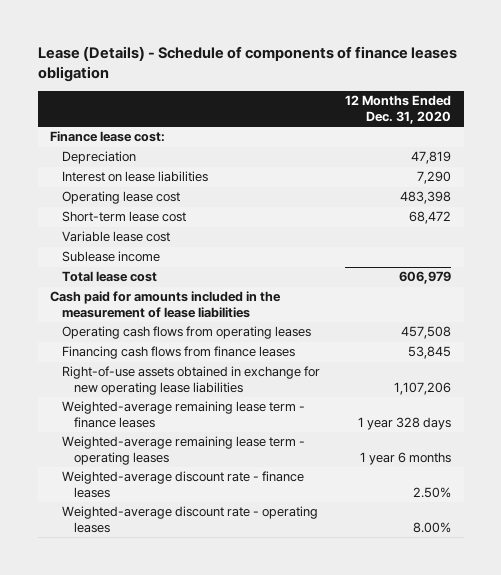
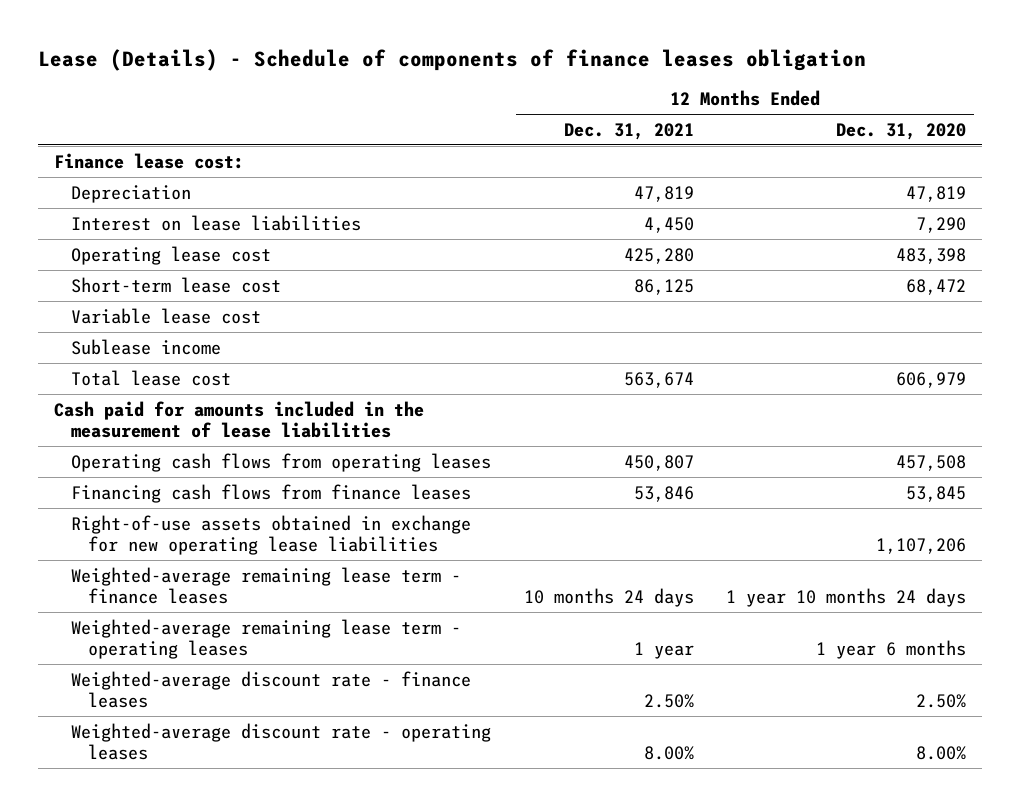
- | 12 Months Ended Dec. 31, 2020
+ | 12 Months Ended Dec. 31, 2021 | 12 Months Ended Dec. 31, 2020
- Weighted-average remaining lease term - finance leases | 1 year 328 days
+ Weighted-average remaining lease term - finance leases | 10 months 24 days | 1 year 10 months 24 days

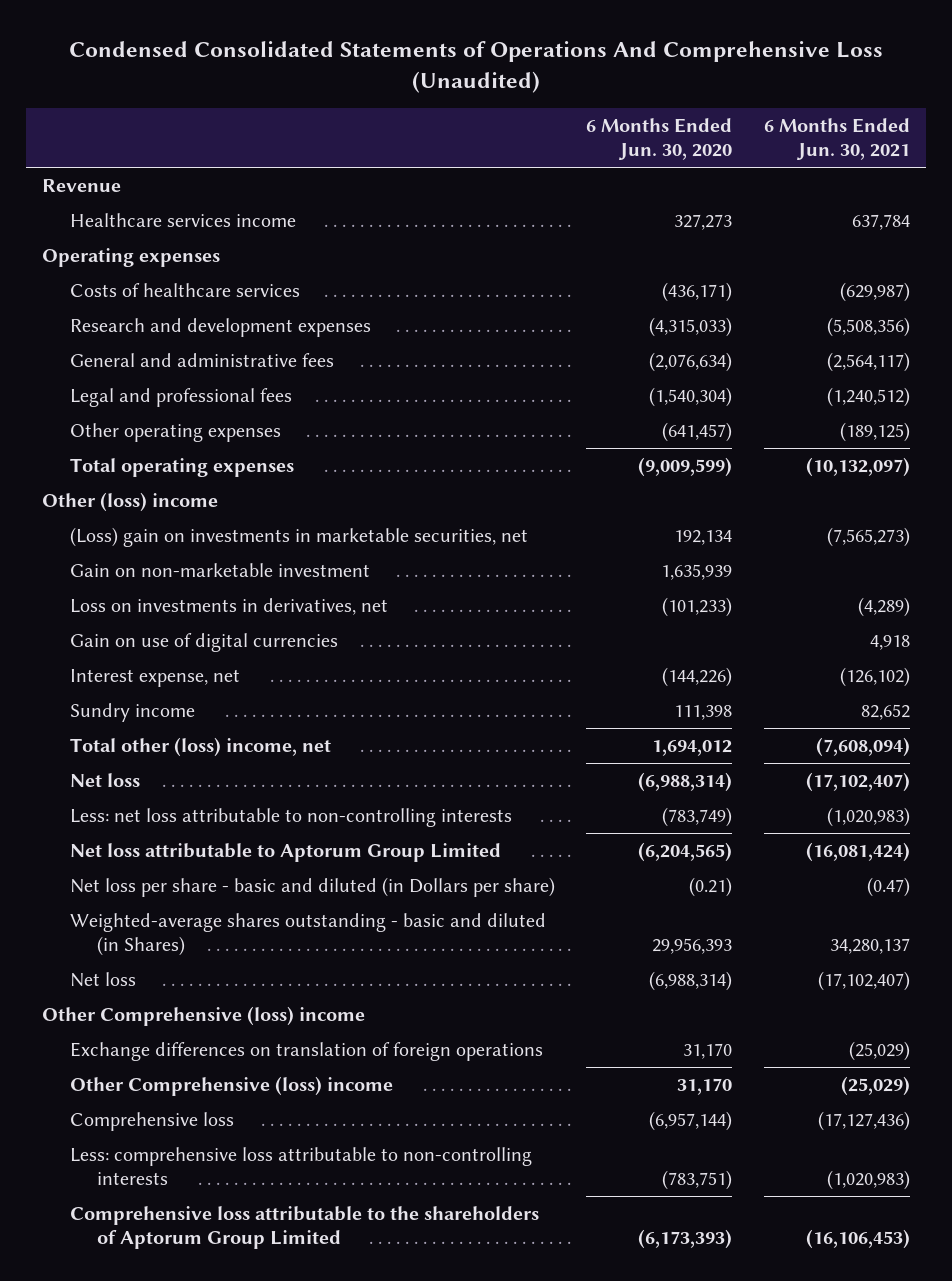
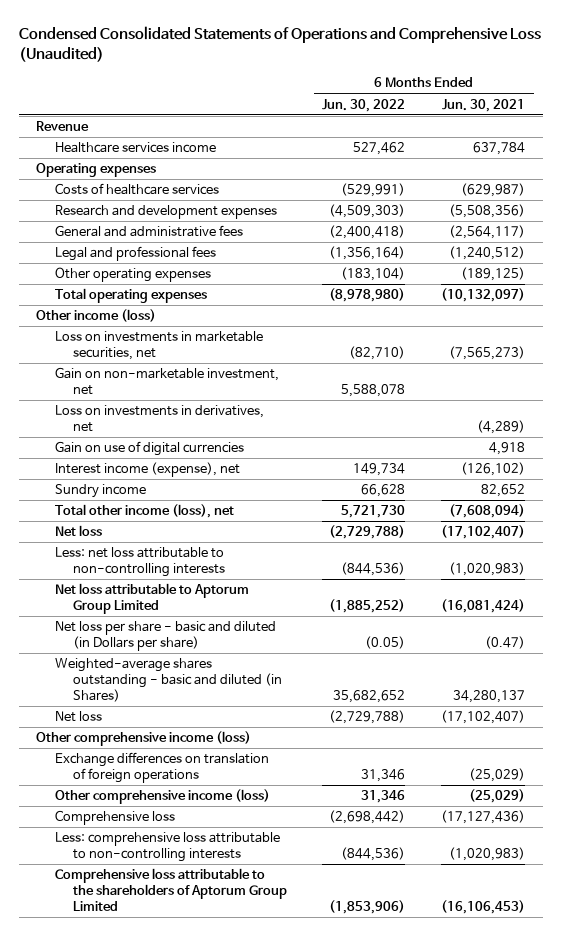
- Condensed Consolidated Statements of Operations And Comprehensive Loss (Unaudited)
+ Condensed Consolidated Statements of Operations and Comprehensive Loss (Unaudited)
- | 6 Months Ended Jun. 30, 2020 | 6 Months Ended Jun. 30, 2021
+ | 6 Months Ended Jun. 30, 2022 | 6 Months Ended Jun. 30, 2021
- Other (loss) income
- (Loss) gain on investments in marketable securities, net | 192,134 | (7,565,273)
- Gain on non-marketable investment | 1,635,939 |
+ Other income (loss)
+ Loss on investments in marketable securities, net | (82,710) | (7,565,273)
+ Gain on non-marketable investment, net | 5,588,078 |
- Interest expense, net | (144,226) | (126,102)
+ Interest income (expense), net | 149,734 | (126,102)
- Total other (loss) income, net | 1,694,012 | (7,608,094)
+ Total other income (loss), net | 5,721,730 | (7,608,094)
- Other Comprehensive (loss) income
+ Other comprehensive income (loss)
- Other Comprehensive (loss) income | 31,170 | (25,029)
+ Other comprehensive income (loss) | 31,346 | (25,029)

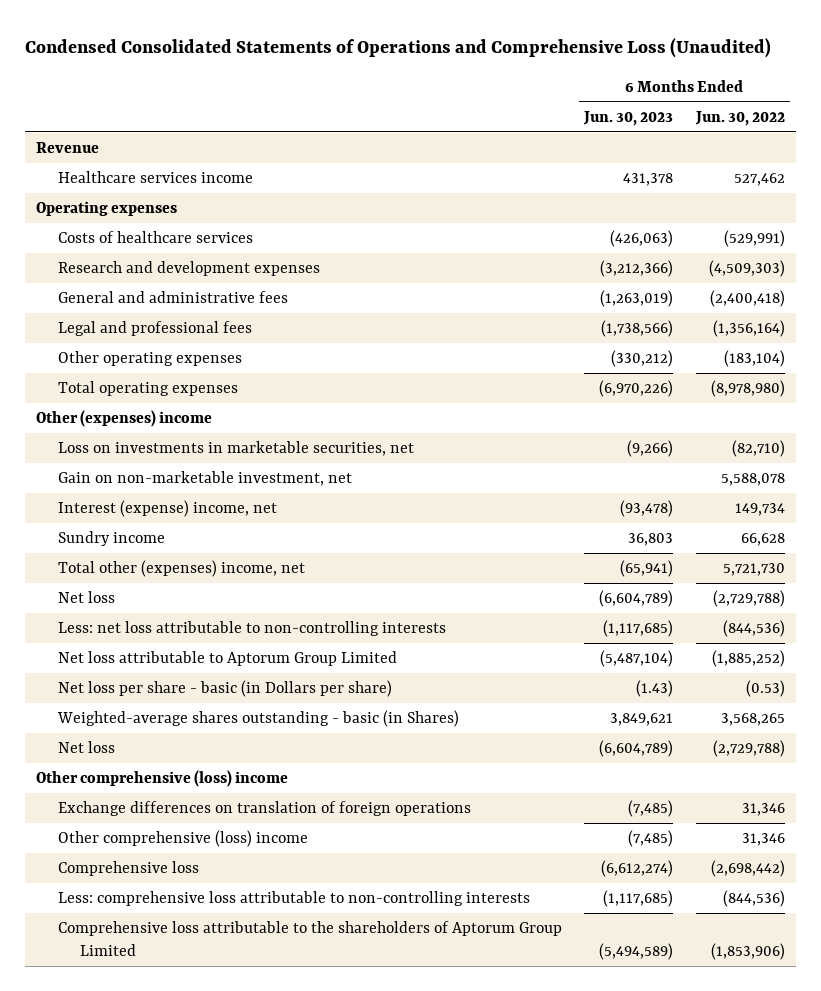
- | 6 Months Ended Jun. 30, 2022 | 6 Months Ended Jun. 30, 2021
+ | 6 Months Ended Jun. 30, 2023 | 6 Months Ended Jun. 30, 2022
- Other income (loss)
+ Other (expenses) income
- Loss on investments in derivatives, net | | (4,289)
- Gain on use of digital currencies | | 4,918
- Interest income (expense), net | 149,734 | (126,102)
+ Interest (expense) income, net | (93,478) | 149,734
- Total other income (loss), net | 5,721,730 | (7,608,094)
+ Total other (expenses) income, net | (65,941) | 5,721,730
- Net loss per share - basic and diluted (in Dollars per share) | (0.05) | (0.47)
- Weighted-average shares outstanding - basic and diluted (in Shares) | 35,682,652 | 34,280,137
+ Net loss per share - basic (in Dollars per share) | (1.43) | (0.53)
+ Weighted-average shares outstanding - basic (in Shares) | 3,849,621 | 3,568,265
- Other comprehensive income (loss)
+ Other comprehensive (loss) income
- Other comprehensive income (loss) | 31,346 | (25,029)
+ Other comprehensive (loss) income | (7,485) | 31,346

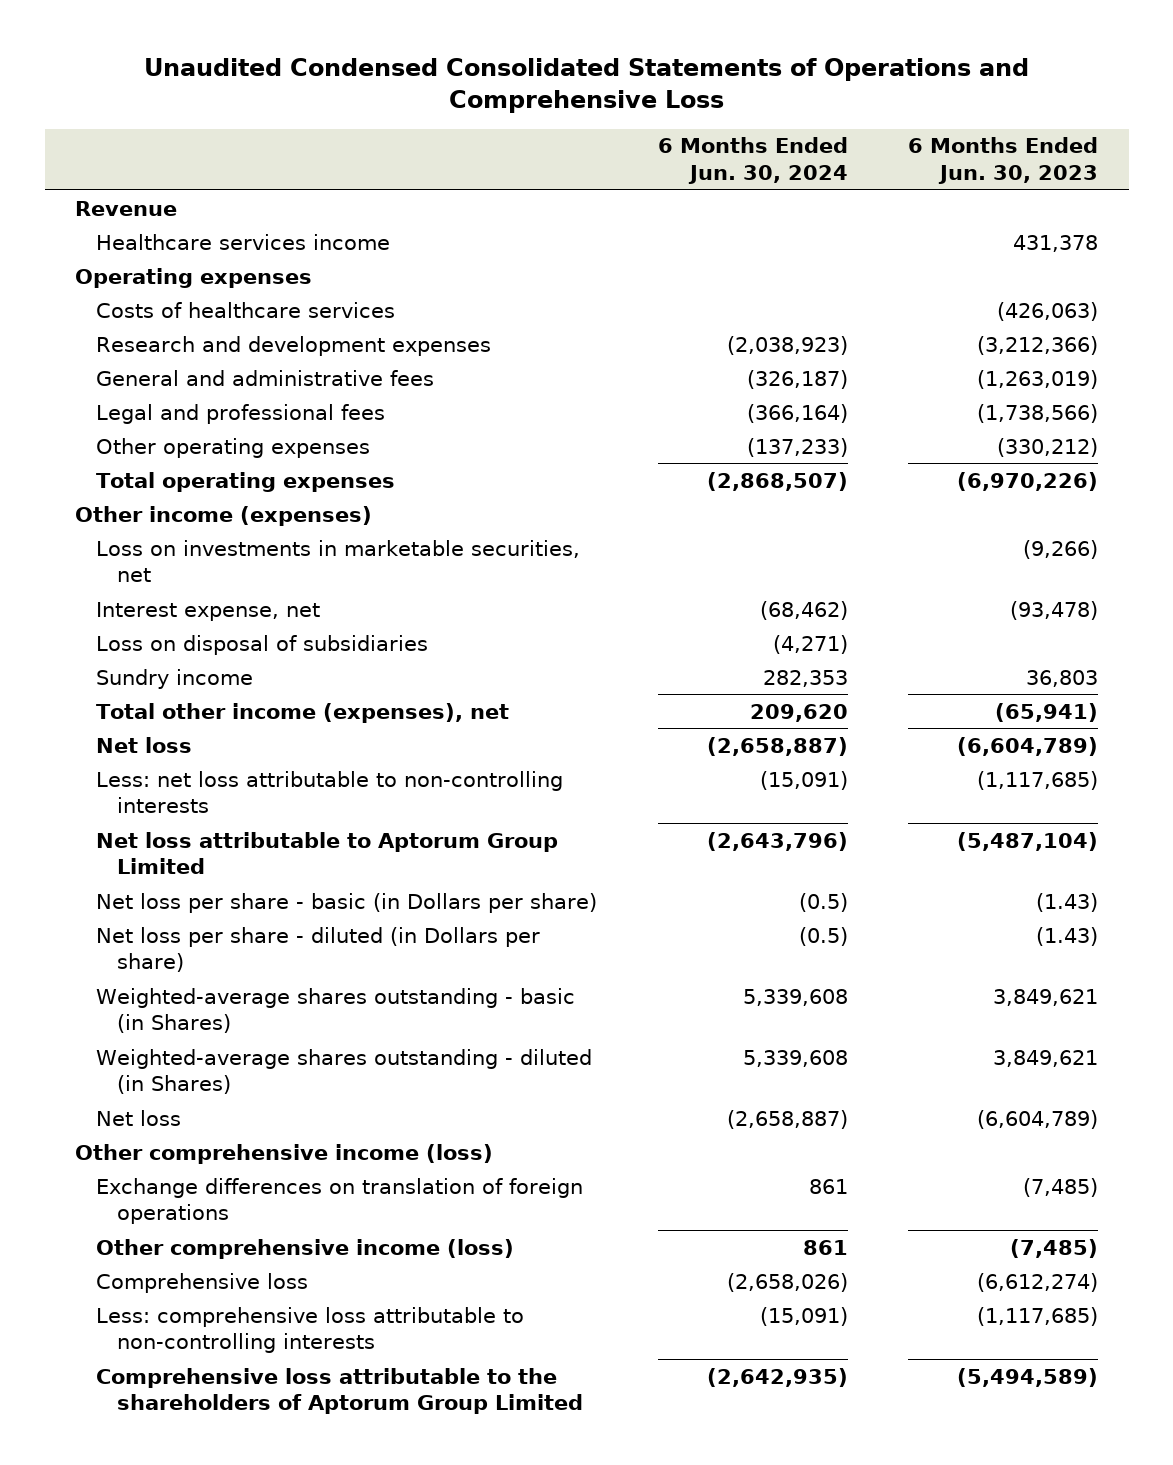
- Condensed Consolidated Statements of Operations and Comprehensive Loss (Unaudited)
+ Unaudited Condensed Consolidated Statements of Operations and Comprehensive Loss
- | 6 Months Ended Jun. 30, 2023 | 6 Months Ended Jun. 30, 2022
+ | 6 Months Ended Jun. 30, 2024 | 6 Months Ended Jun. 30, 2023
- Other (expenses) income
+ Other income (expenses)
- Gain on non-marketable investment, net | | 5,588,078
- Interest (expense) income, net | (93,478) | 149,734
+ Interest expense, net | (68,462) | (93,478)
+ Loss on disposal of subsidiaries | (4,271) |
- Total other (expenses) income, net | (65,941) | 5,721,730
+ Total other income (expenses), net | 209,620 | (65,941)
+ Net loss per share - diluted (in Dollars per share) | (0.5) | (1.43)
+ Weighted-average shares outstanding - diluted (in Shares) | 5,339,608 | 3,849,621
- Other comprehensive (loss) income
+ Other comprehensive income (loss)
- Other comprehensive (loss) income | (7,485) | 31,346
+ Other comprehensive income (loss) | 861 | (7,485)

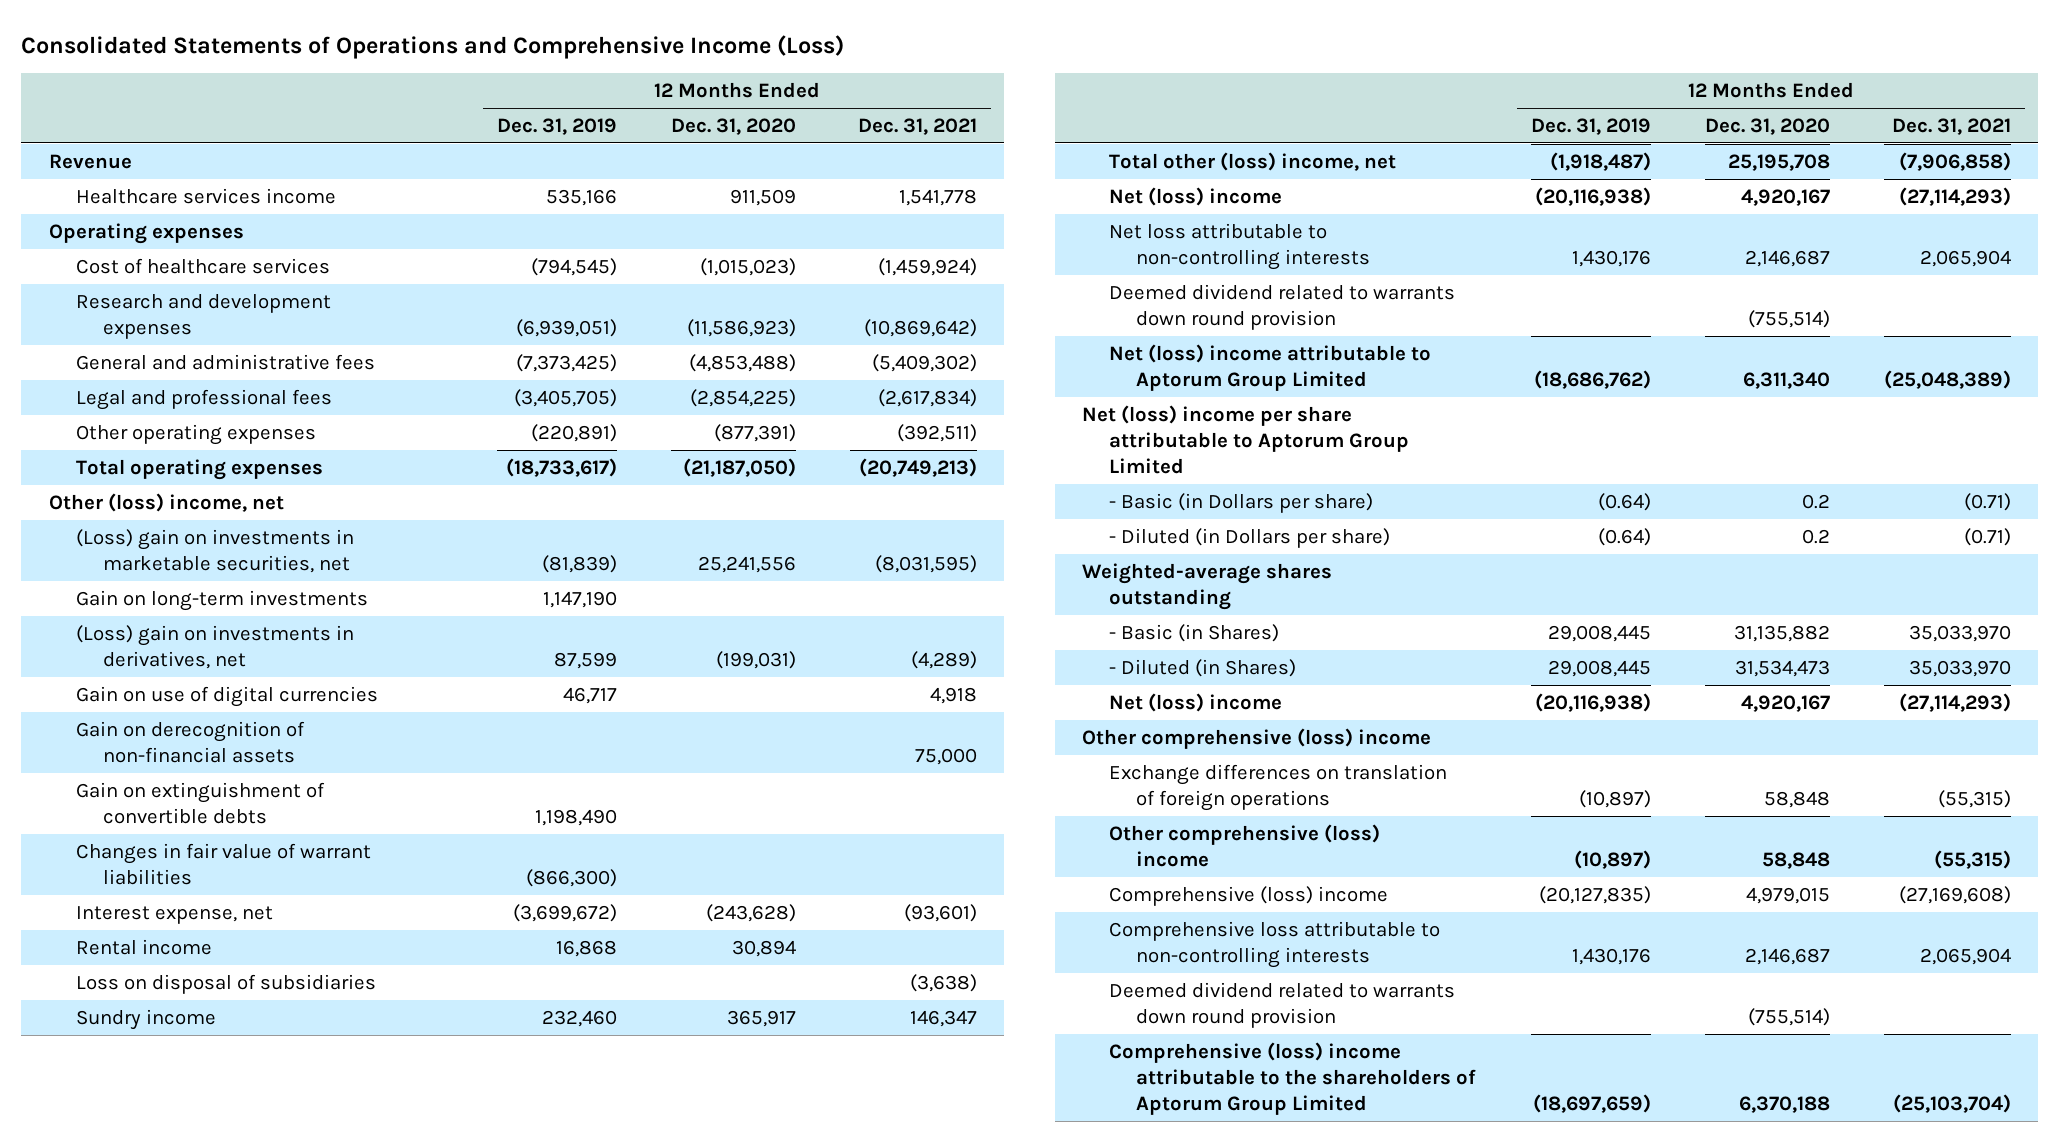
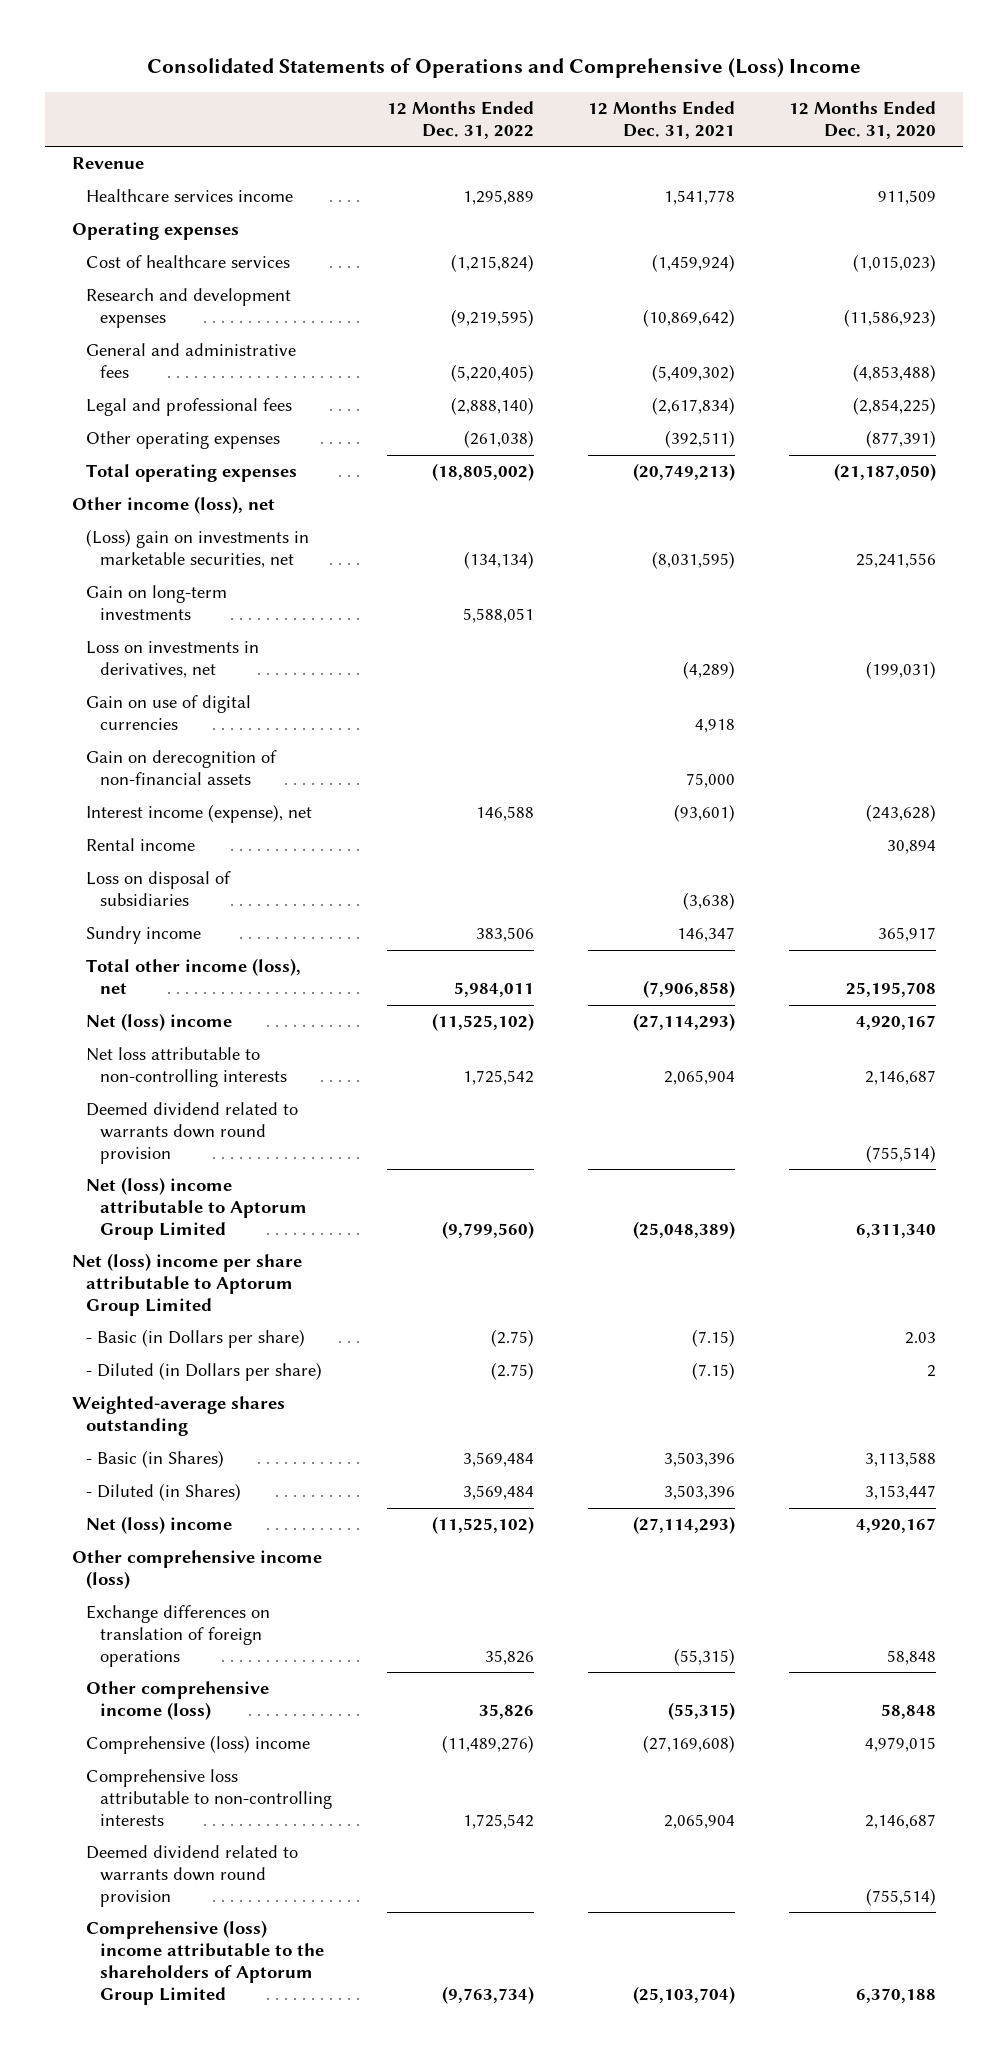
- Consolidated Statements of Operations and Comprehensive Income (Loss)
+ Consolidated Statements of Operations and Comprehensive (Loss) Income
- | 12 Months Ended Dec. 31, 2019 | 12 Months Ended Dec. 31, 2020 | 12 Months Ended Dec. 31, 2021
+ | 12 Months Ended Dec. 31, 2022 | 12 Months Ended Dec. 31, 2021 | 12 Months Ended Dec. 31, 2020
- Other (loss) income, net
+ Other income (loss), net
- (Loss) gain on investments in derivatives, net | 87,599 | (199,031) | (4,289)
+ Loss on investments in derivatives, net | | (4,289) | (199,031)
- Gain on extinguishment of convertible debts | 1,198,490 | |
- Changes in fair value of warrant liabilities | (866,300) | |
- Interest expense, net | (3,699,672) | (243,628) | (93,601)
+ Interest income (expense), net | 146,588 | (93,601) | (243,628)
- Total other (loss) income, net | (1,918,487) | 25,195,708 | (7,906,858)
+ Total other income (loss), net | 5,984,011 | (7,906,858) | 25,195,708
- - Basic (in Dollars per share) | (0.64) | 0.2 | (0.71)
- - Diluted (in Dollars per share) | (0.64) | 0.2 | (0.71)
+ - Basic (in Dollars per share) | (2.75) | (7.15) | 2.03
+ - Diluted (in Dollars per share) | (2.75) | (7.15) | 2
- - Basic (in Shares) | 29,008,445 | 31,135,882 | 35,033,970
- - Diluted (in Shares) | 29,008,445 | 31,534,473 | 35,033,970
+ - Basic (in Shares) | 3,569,484 | 3,503,396 | 3,113,588
+ - Diluted (in Shares) | 3,569,484 | 3,503,396 | 3,153,447
- Other comprehensive (loss) income
+ Other comprehensive income (loss)
- Other comprehensive (loss) income | (10,897) | 58,848 | (55,315)
+ Other comprehensive income (loss) | 35,826 | (55,315) | 58,848

